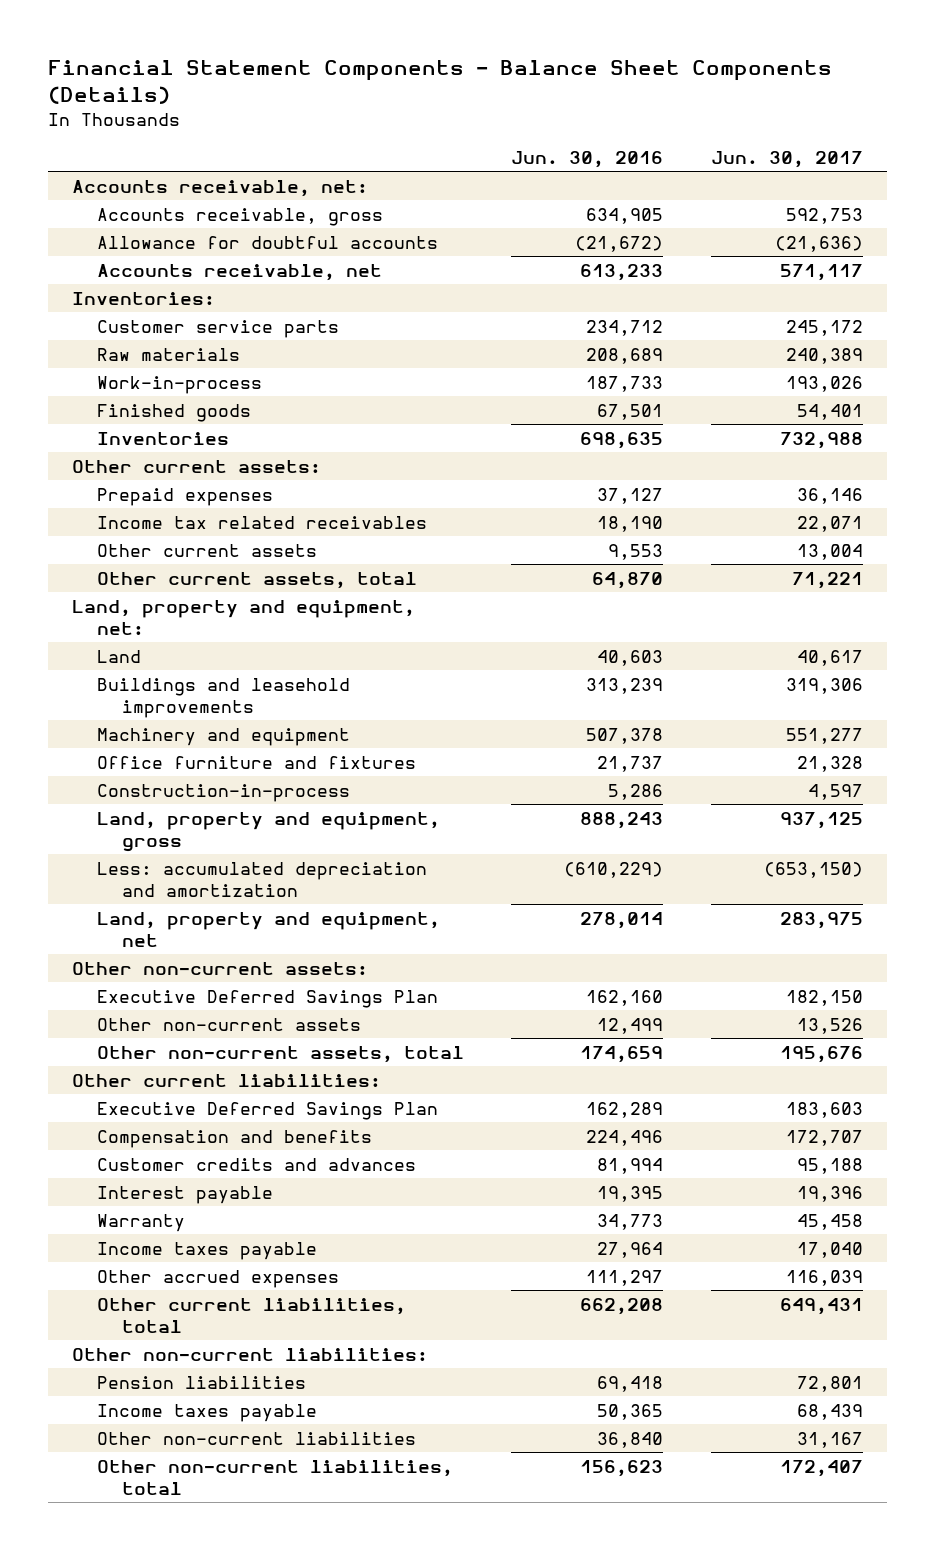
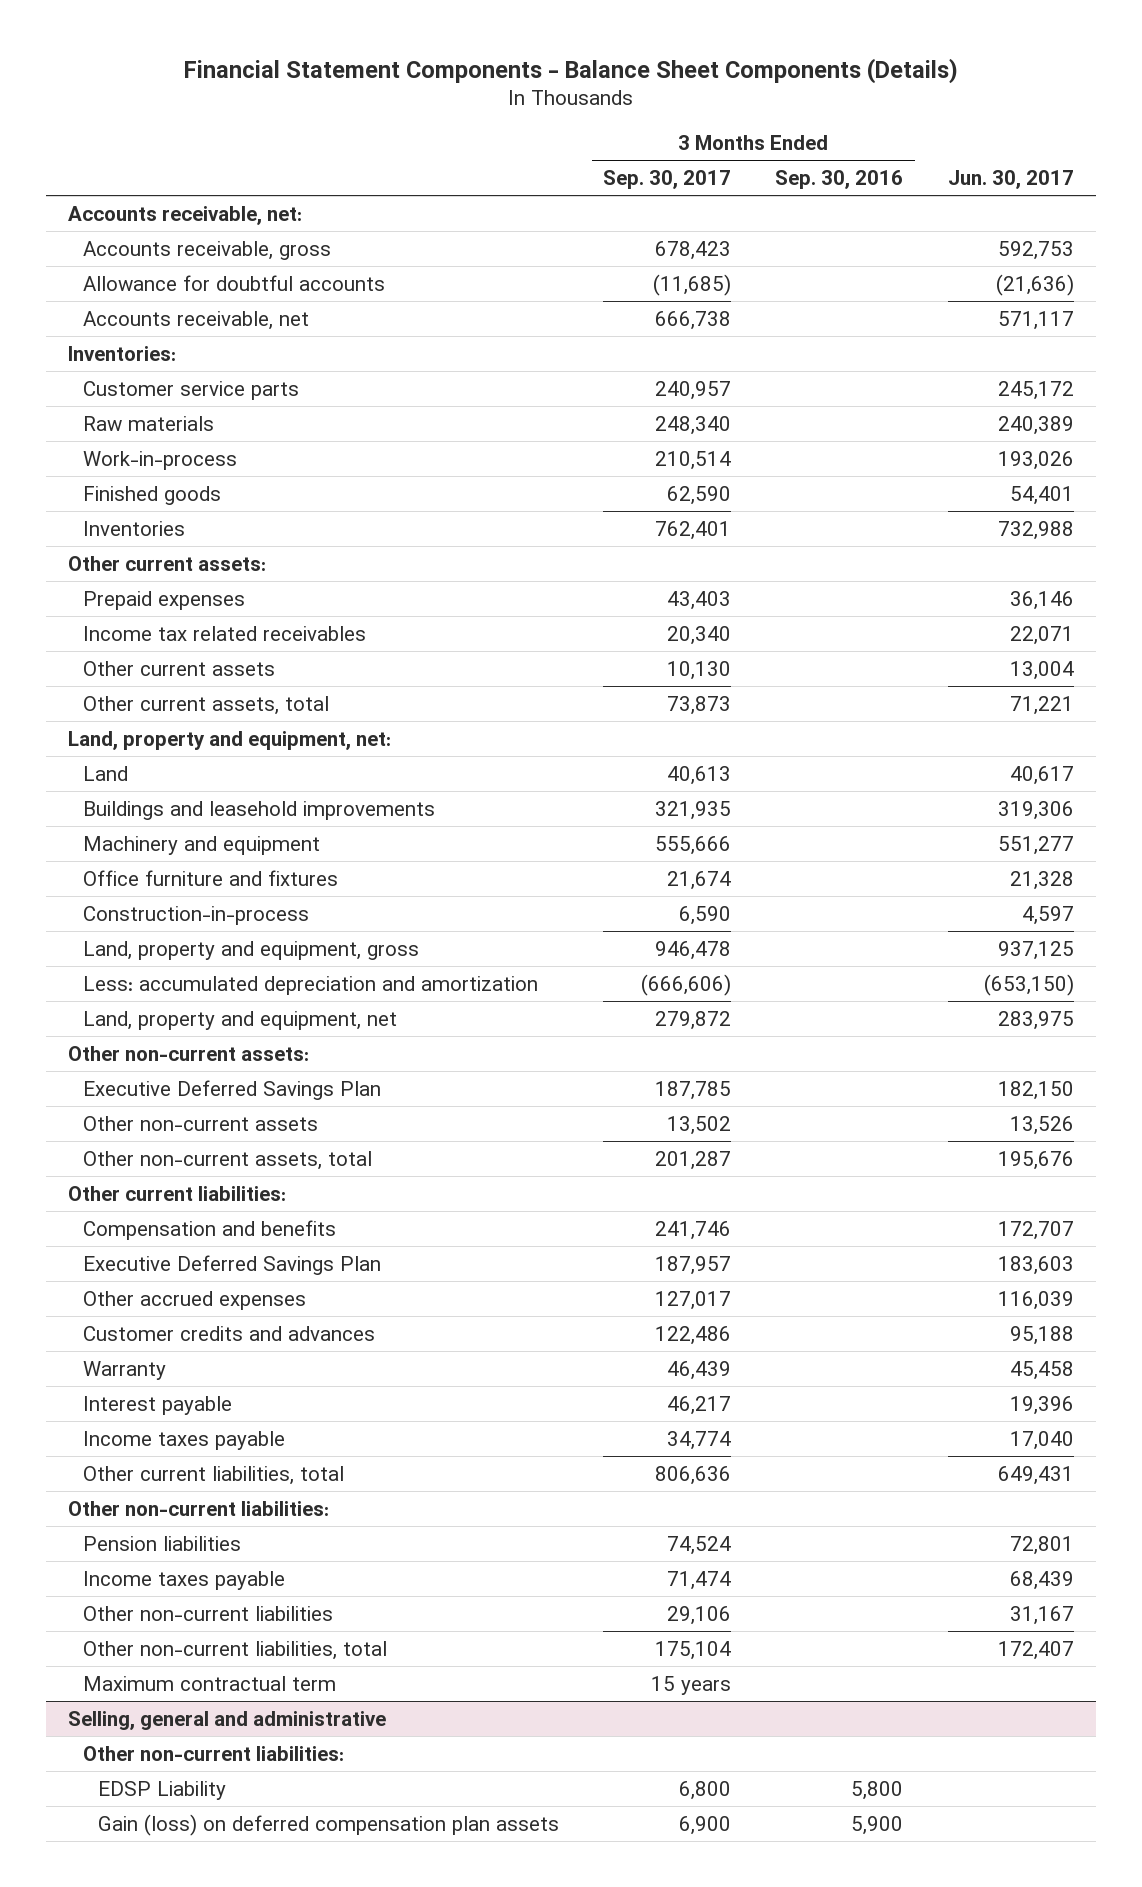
- | Jun. 30, 2016 | Jun. 30, 2017
+ | 3 Months Ended Sep. 30, 2017 | 3 Months Ended Sep. 30, 2016 | Jun. 30, 2017
moved down: Executive Deferred Savings Plan | 187,957 | | 183,603
moved up: Other accrued expenses | 127,017 | | 116,039
moved down: Interest payable | 46,217 | | 19,396
+ Maximum contractual term | 15 years | |
+ Selling, general and administrative
+ Other non-current liabilities:
+ EDSP Liability | 6,800 | 5,800 |
+ Gain (loss) on deferred compensation plan assets | 6,900 | 5,900 |

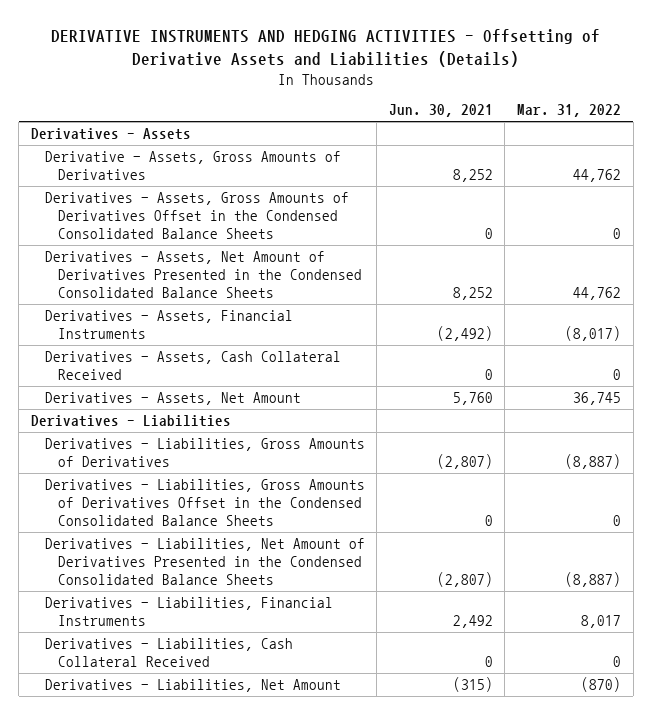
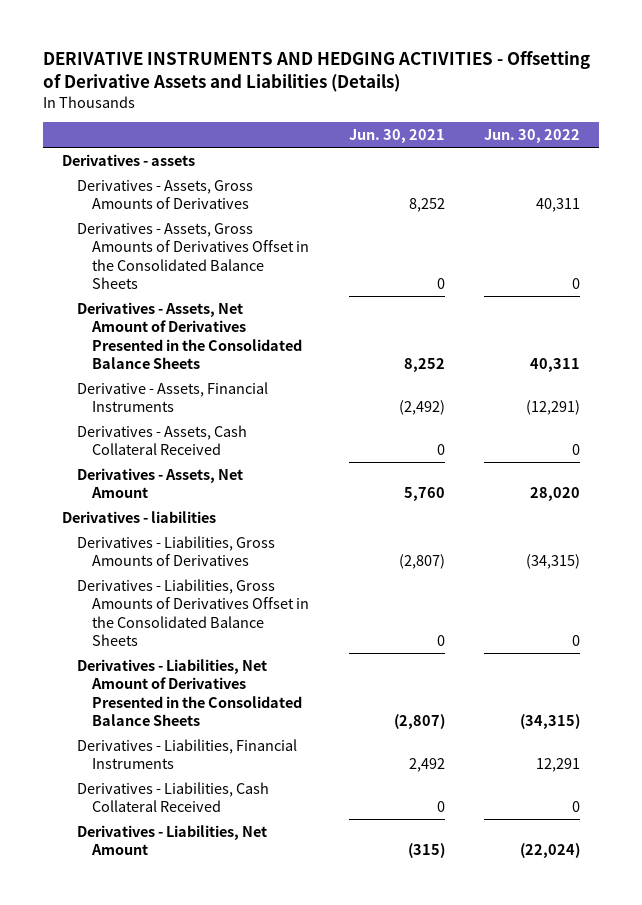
- | Jun. 30, 2021 | Mar. 31, 2022
+ | Jun. 30, 2021 | Jun. 30, 2022
- Derivatives - Assets
- Derivative - Assets, Gross Amounts of Derivatives | 8,252 | 44,762
- Derivatives - Assets, Gross Amounts of Derivatives Offset in the Condensed Consolidated Balance Sheets | 0 | 0
- Derivatives - Assets, Net Amount of Derivatives Presented in the Condensed Consolidated Balance Sheets | 8,252 | 44,762
- Derivatives - Assets, Financial Instruments | (2,492) | (8,017)
+ Derivatives - assets
+ Derivatives - Assets, Gross Amounts of Derivatives | 8,252 | 40,311
+ Derivatives - Assets, Gross Amounts of Derivatives Offset in the Consolidated Balance Sheets | 0 | 0
+ Derivatives - Assets, Net Amount of Derivatives Presented in the Consolidated Balance Sheets | 8,252 | 40,311
+ Derivative - Assets, Financial Instruments | (2,492) | (12,291)
- Derivatives - Liabilities
+ Derivatives - liabilities
- Derivatives - Liabilities, Gross Amounts of Derivatives Offset in the Condensed Consolidated Balance Sheets | 0 | 0
- Derivatives - Liabilities, Net Amount of Derivatives Presented in the Condensed Consolidated Balance Sheets | (2,807) | (8,887)
+ Derivatives - Liabilities, Gross Amounts of Derivatives Offset in the Consolidated Balance Sheets | 0 | 0
+ Derivatives - Liabilities, Net Amount of Derivatives Presented in the Consolidated Balance Sheets | (2,807) | (34,315)

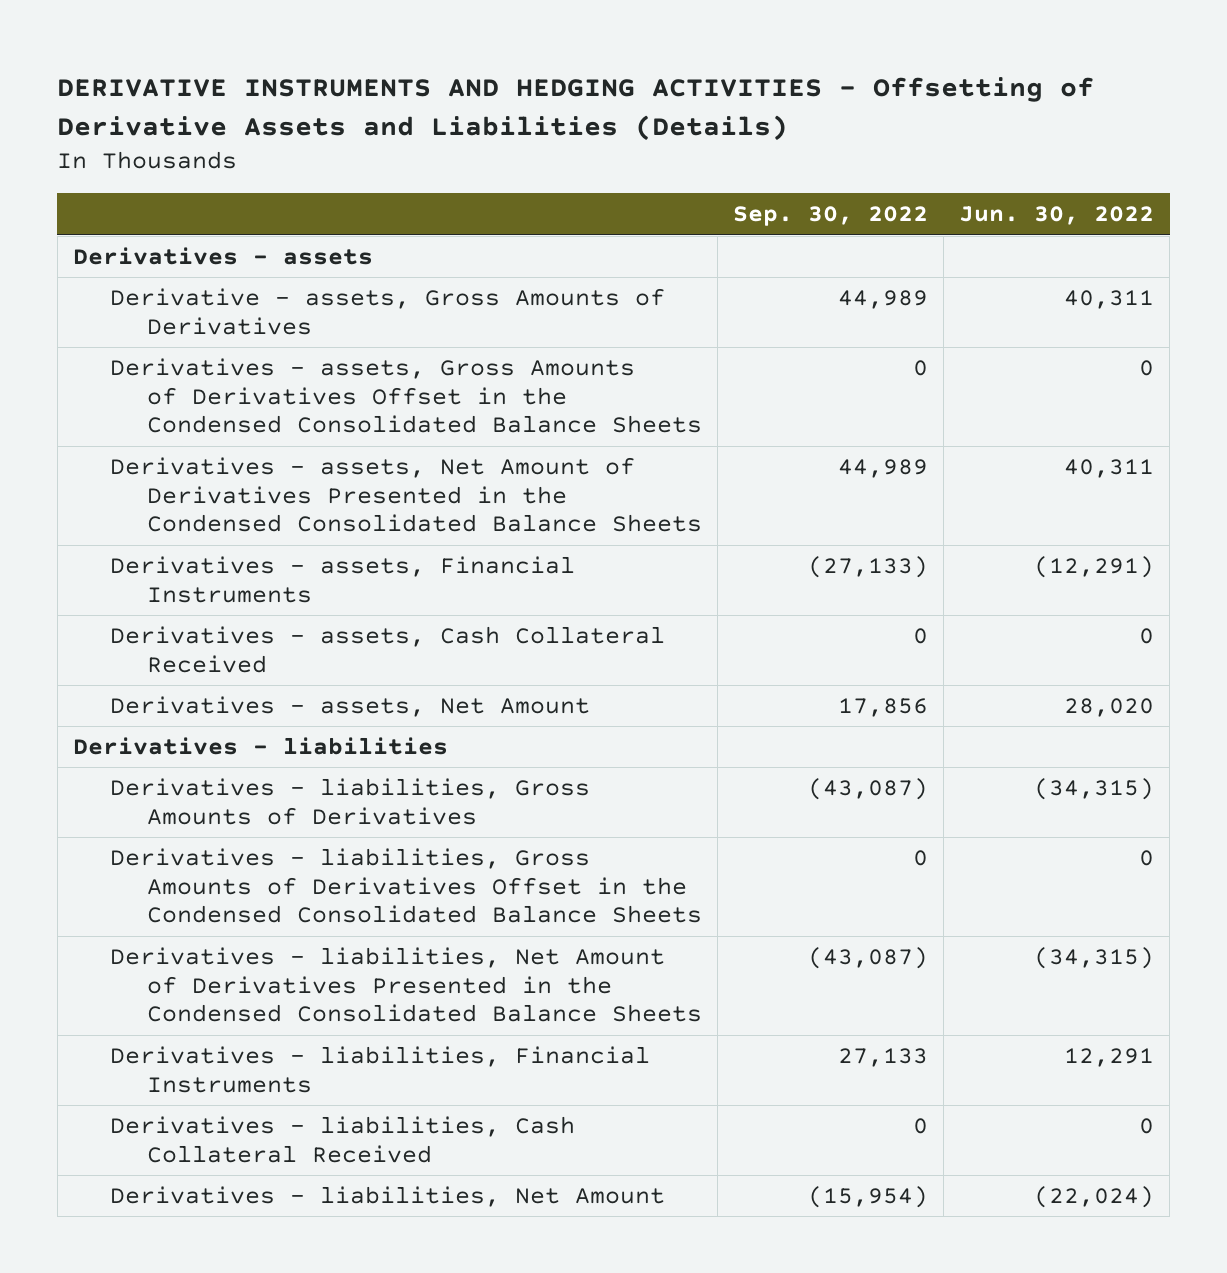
- | Jun. 30, 2021 | Jun. 30, 2022
+ | Sep. 30, 2022 | Jun. 30, 2022
- Derivatives - Assets, Gross Amounts of Derivatives | 8,252 | 40,311
- Derivatives - Assets, Gross Amounts of Derivatives Offset in the Consolidated Balance Sheets | 0 | 0
- Derivatives - Assets, Net Amount of Derivatives Presented in the Consolidated Balance Sheets | 8,252 | 40,311
- Derivative - Assets, Financial Instruments | (2,492) | (12,291)
- Derivatives - Assets, Cash Collateral Received | 0 | 0
- Derivatives - Assets, Net Amount | 5,760 | 28,020
+ Derivative - assets, Gross Amounts of Derivatives | 44,989 | 40,311
+ Derivatives - assets, Gross Amounts of Derivatives Offset in the Condensed Consolidated Balance Sheets | 0 | 0
+ Derivatives - assets, Net Amount of Derivatives Presented in the Condensed Consolidated Balance Sheets | 44,989 | 40,311
+ Derivatives - assets, Financial Instruments | (27,133) | (12,291)
+ Derivatives - assets, Cash Collateral Received | 0 | 0
+ Derivatives - assets, Net Amount | 17,856 | 28,020
- Derivatives - Liabilities, Gross Amounts of Derivatives | (2,807) | (34,315)
- Derivatives - Liabilities, Gross Amounts of Derivatives Offset in the Consolidated Balance Sheets | 0 | 0
- Derivatives - Liabilities, Net Amount of Derivatives Presented in the Consolidated Balance Sheets | (2,807) | (34,315)
- Derivatives - Liabilities, Financial Instruments | 2,492 | 12,291
- Derivatives - Liabilities, Cash Collateral Received | 0 | 0
- Derivatives - Liabilities, Net Amount | (315) | (22,024)
+ Derivatives - liabilities, Gross Amounts of Derivatives | (43,087) | (34,315)
+ Derivatives - liabilities, Gross Amounts of Derivatives Offset in the Condensed Consolidated Balance Sheets | 0 | 0
+ Derivatives - liabilities, Net Amount of Derivatives Presented in the Condensed Consolidated Balance Sheets | (43,087) | (34,315)
+ Derivatives - liabilities, Financial Instruments | 27,133 | 12,291
+ Derivatives - liabilities, Cash Collateral Received | 0 | 0
+ Derivatives - liabilities, Net Amount | (15,954) | (22,024)

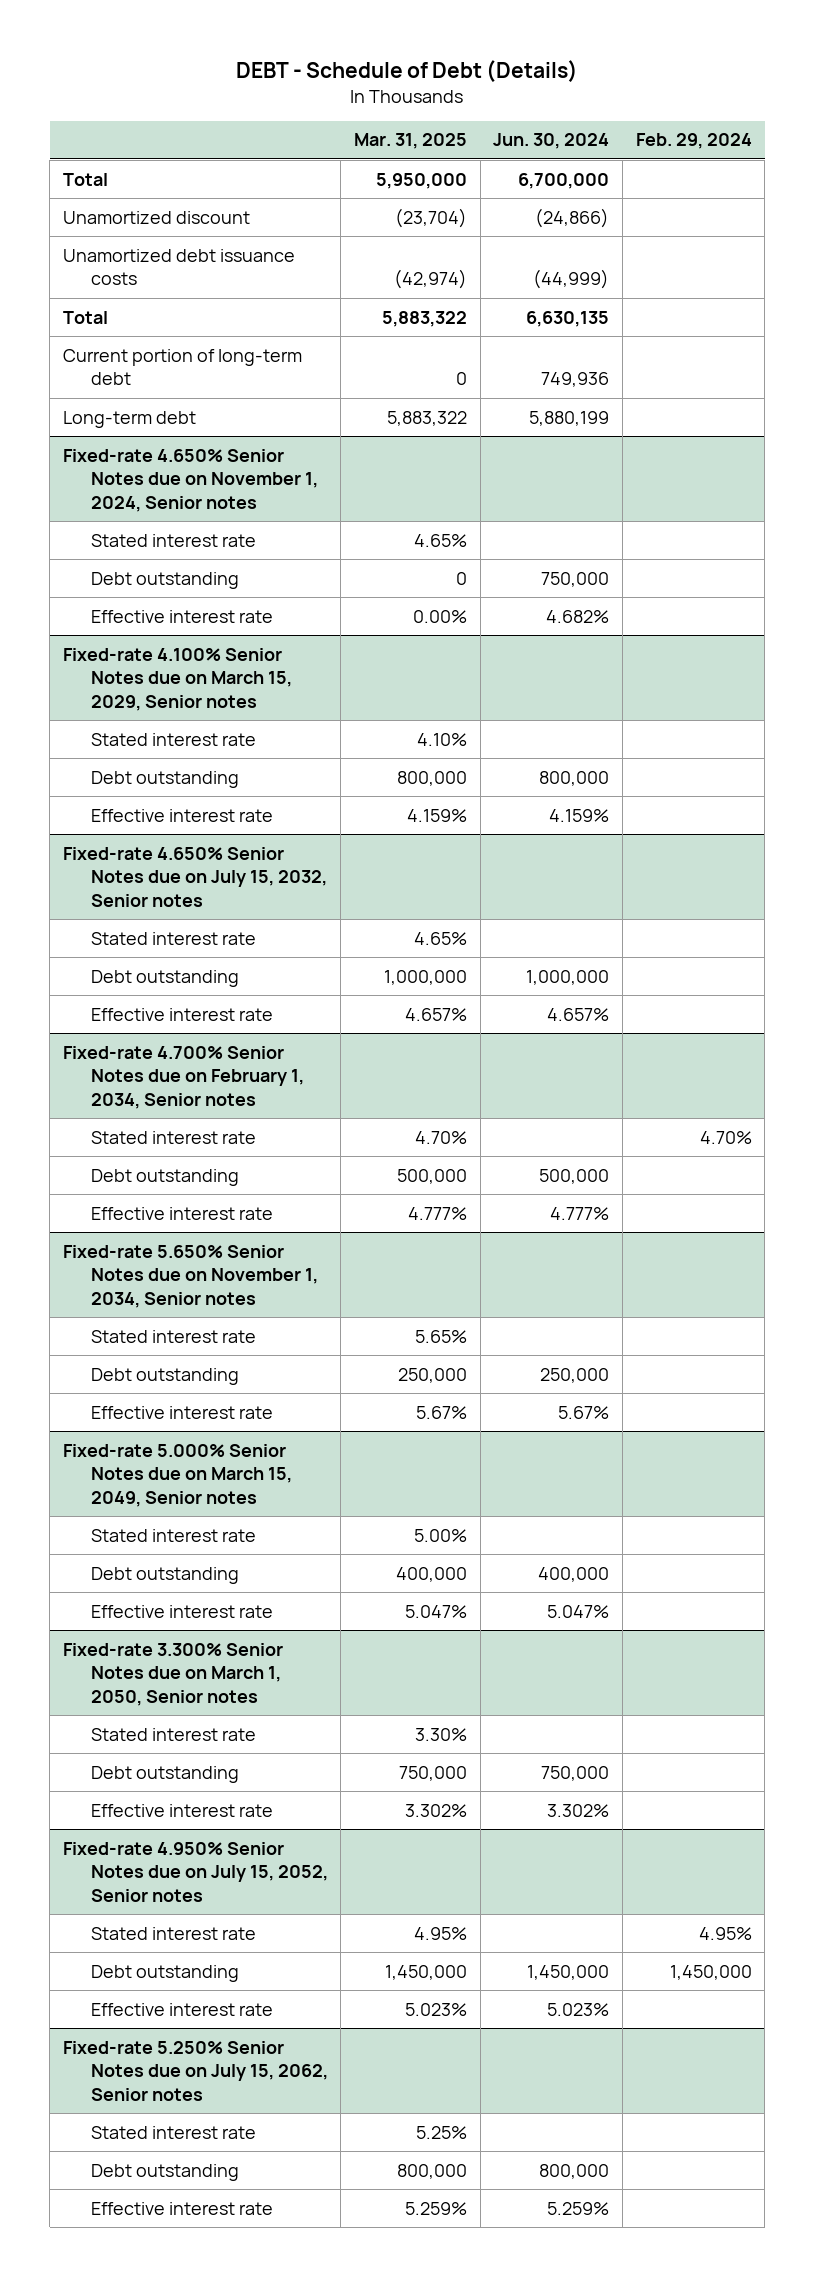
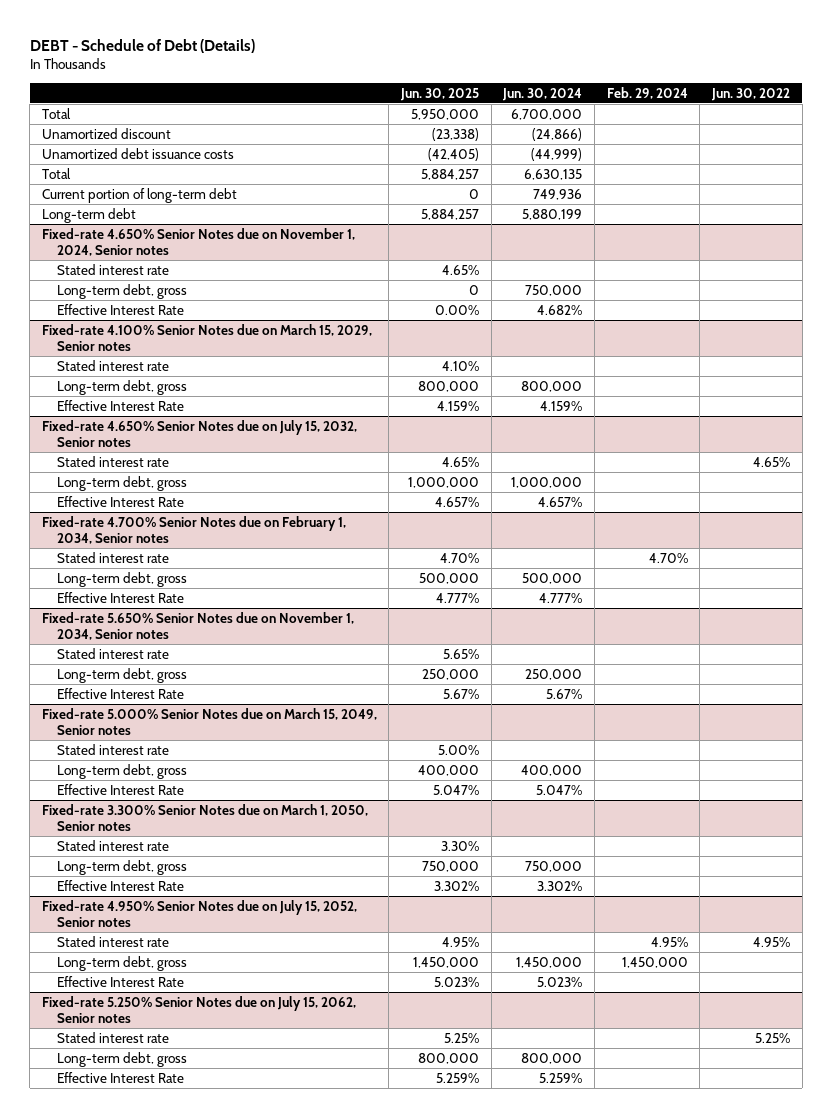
- | Mar. 31, 2025 | Jun. 30, 2024 | Feb. 29, 2024
+ | Jun. 30, 2025 | Jun. 30, 2024 | Feb. 29, 2024 | Jun. 30, 2022
@ Fixed-rate 4.650% Senior Notes due on November 1, 2024, Senior notes
- Debt outstanding | 0 | 750,000 |
- Effective interest rate | 0.00% | 4.682% |
+ Long-term debt, gross | 0 | 750,000 | |
+ Effective Interest Rate | 0.00% | 4.682% | |
@ Fixed-rate 4.100% Senior Notes due on March 15, 2029, Senior notes
- Debt outstanding | 800,000 | 800,000 |
- Effective interest rate | 4.159% | 4.159% |
+ Long-term debt, gross | 800,000 | 800,000 | |
+ Effective Interest Rate | 4.159% | 4.159% | |
@ Fixed-rate 4.650% Senior Notes due on July 15, 2032, Senior notes
- Debt outstanding | 1,000,000 | 1,000,000 |
- Effective interest rate | 4.657% | 4.657% |
+ Long-term debt, gross | 1,000,000 | 1,000,000 | |
+ Effective Interest Rate | 4.657% | 4.657% | |
@ Fixed-rate 4.700% Senior Notes due on February 1, 2034, Senior notes
- Debt outstanding | 500,000 | 500,000 |
- Effective interest rate | 4.777% | 4.777% |
+ Long-term debt, gross | 500,000 | 500,000 | |
+ Effective Interest Rate | 4.777% | 4.777% | |
@ Fixed-rate 5.650% Senior Notes due on November 1, 2034, Senior notes
- Debt outstanding | 250,000 | 250,000 |
- Effective interest rate | 5.67% | 5.67% |
+ Long-term debt, gross | 250,000 | 250,000 | |
+ Effective Interest Rate | 5.67% | 5.67% | |
@ Fixed-rate 5.000% Senior Notes due on March 15, 2049, Senior notes
- Debt outstanding | 400,000 | 400,000 |
- Effective interest rate | 5.047% | 5.047% |
+ Long-term debt, gross | 400,000 | 400,000 | |
+ Effective Interest Rate | 5.047% | 5.047% | |
@ Fixed-rate 3.300% Senior Notes due on March 1, 2050, Senior notes
- Debt outstanding | 750,000 | 750,000 |
- Effective interest rate | 3.302% | 3.302% |
+ Long-term debt, gross | 750,000 | 750,000 | |
+ Effective Interest Rate | 3.302% | 3.302% | |
@ Fixed-rate 4.950% Senior Notes due on July 15, 2052, Senior notes
- Debt outstanding | 1,450,000 | 1,450,000 | 1,450,000
- Effective interest rate | 5.023% | 5.023% |
+ Long-term debt, gross | 1,450,000 | 1,450,000 | 1,450,000 |
+ Effective Interest Rate | 5.023% | 5.023% | |
@ Fixed-rate 5.250% Senior Notes due on July 15, 2062, Senior notes
- Debt outstanding | 800,000 | 800,000 |
- Effective interest rate | 5.259% | 5.259% |
+ Long-term debt, gross | 800,000 | 800,000 | |
+ Effective Interest Rate | 5.259% | 5.259% | |

